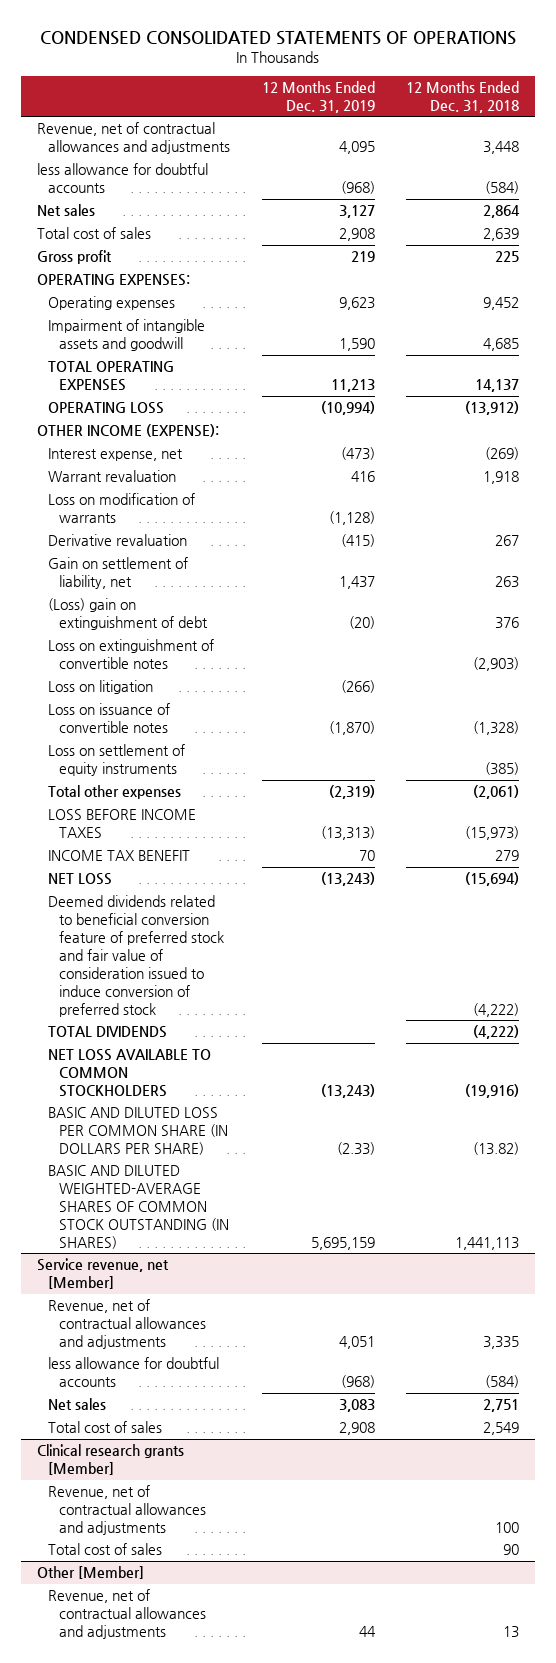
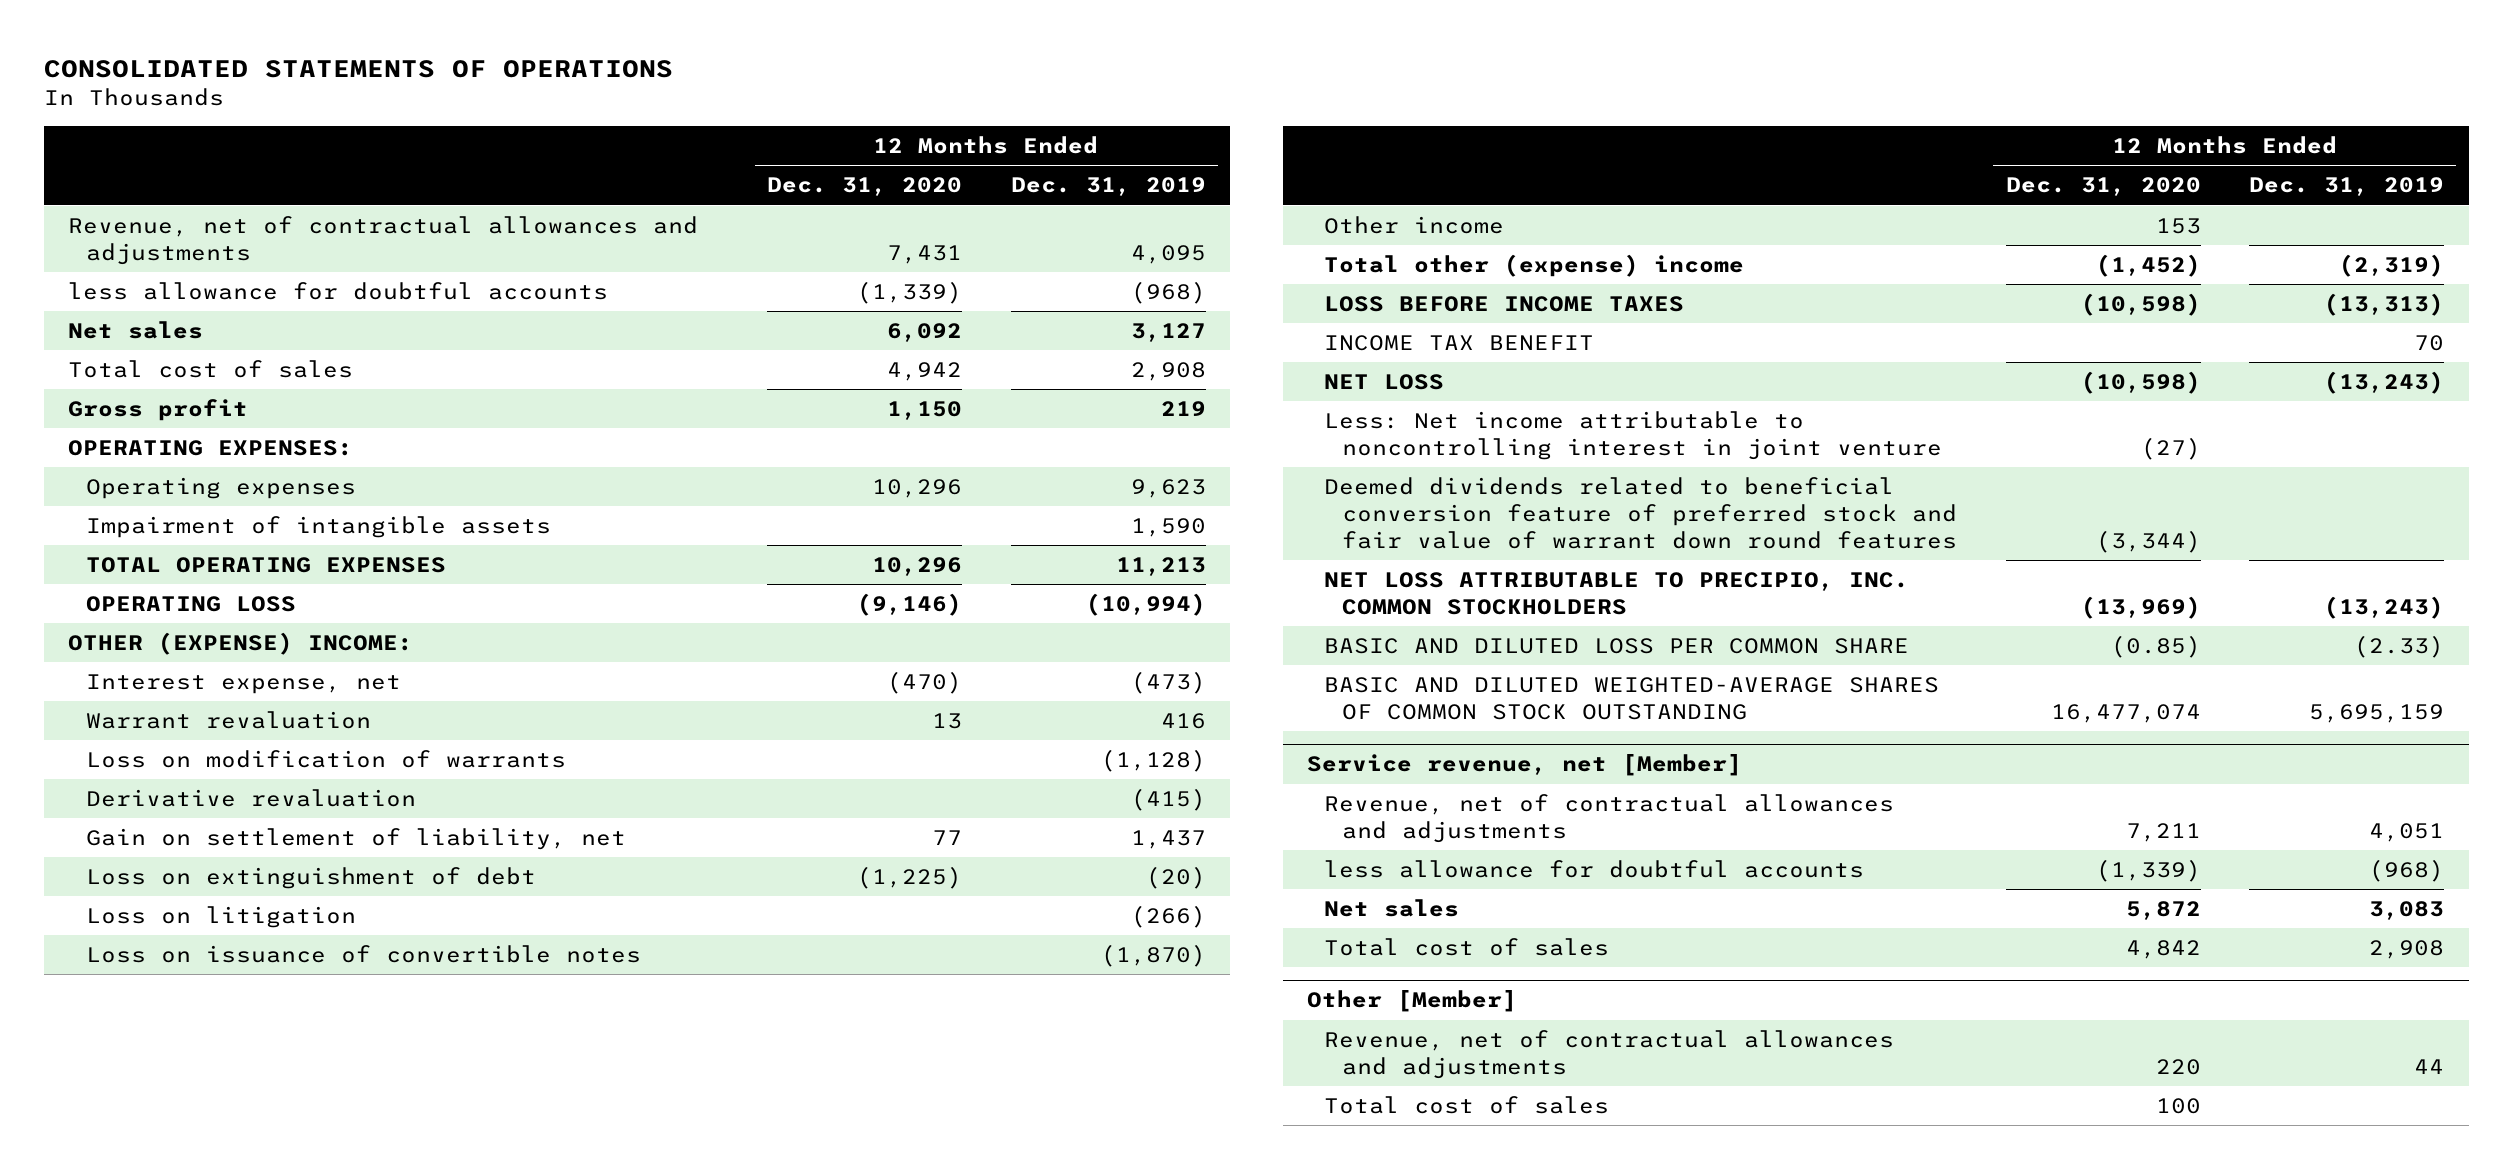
- CONDENSED CONSOLIDATED STATEMENTS OF OPERATIONS
+ CONSOLIDATED STATEMENTS OF OPERATIONS
- | 12 Months Ended Dec. 31, 2019 | 12 Months Ended Dec. 31, 2018
+ | 12 Months Ended Dec. 31, 2020 | 12 Months Ended Dec. 31, 2019
- Impairment of intangible assets and goodwill | 1,590 | 4,685
+ Impairment of intangible assets | | 1,590
- OTHER INCOME (EXPENSE):
+ OTHER (EXPENSE) INCOME:
- (Loss) gain on extinguishment of debt | (20) | 376
- Loss on extinguishment of convertible notes | | (2,903)
+ Loss on extinguishment of debt | (1,225) | (20)
- Loss on settlement of equity instruments | | (385)
- Total other expenses | (2,319) | (2,061)
+ Other income | 153 |
+ Total other (expense) income | (1,452) | (2,319)
- Deemed dividends related to beneficial conversion feature of preferred stock and fair value of consideration issued to induce conversion of preferred stock | | (4,222)
- TOTAL DIVIDENDS | | (4,222)
- NET LOSS AVAILABLE TO COMMON STOCKHOLDERS | (13,243) | (19,916)
- BASIC AND DILUTED LOSS PER COMMON SHARE (IN DOLLARS PER SHARE) | (2.33) | (13.82)
- BASIC AND DILUTED WEIGHTED-AVERAGE SHARES OF COMMON STOCK OUTSTANDING (IN SHARES) | 5,695,159 | 1,441,113
+ Less: Net income attributable to noncontrolling interest in joint venture | (27) |
+ Deemed dividends related to beneficial conversion feature of preferred stock and fair value of warrant down round features | (3,344) |
+ NET LOSS ATTRIBUTABLE TO PRECIPIO, INC. COMMON STOCKHOLDERS | (13,969) | (13,243)
+ BASIC AND DILUTED LOSS PER COMMON SHARE | (0.85) | (2.33)
+ BASIC AND DILUTED WEIGHTED-AVERAGE SHARES OF COMMON STOCK OUTSTANDING | 16,477,074 | 5,695,159
- Clinical research grants [Member]
- Revenue, net of contractual allowances and adjustments | | 100
- Total cost of sales | | 90
@ Other [Member]
+ Total cost of sales | 100 |

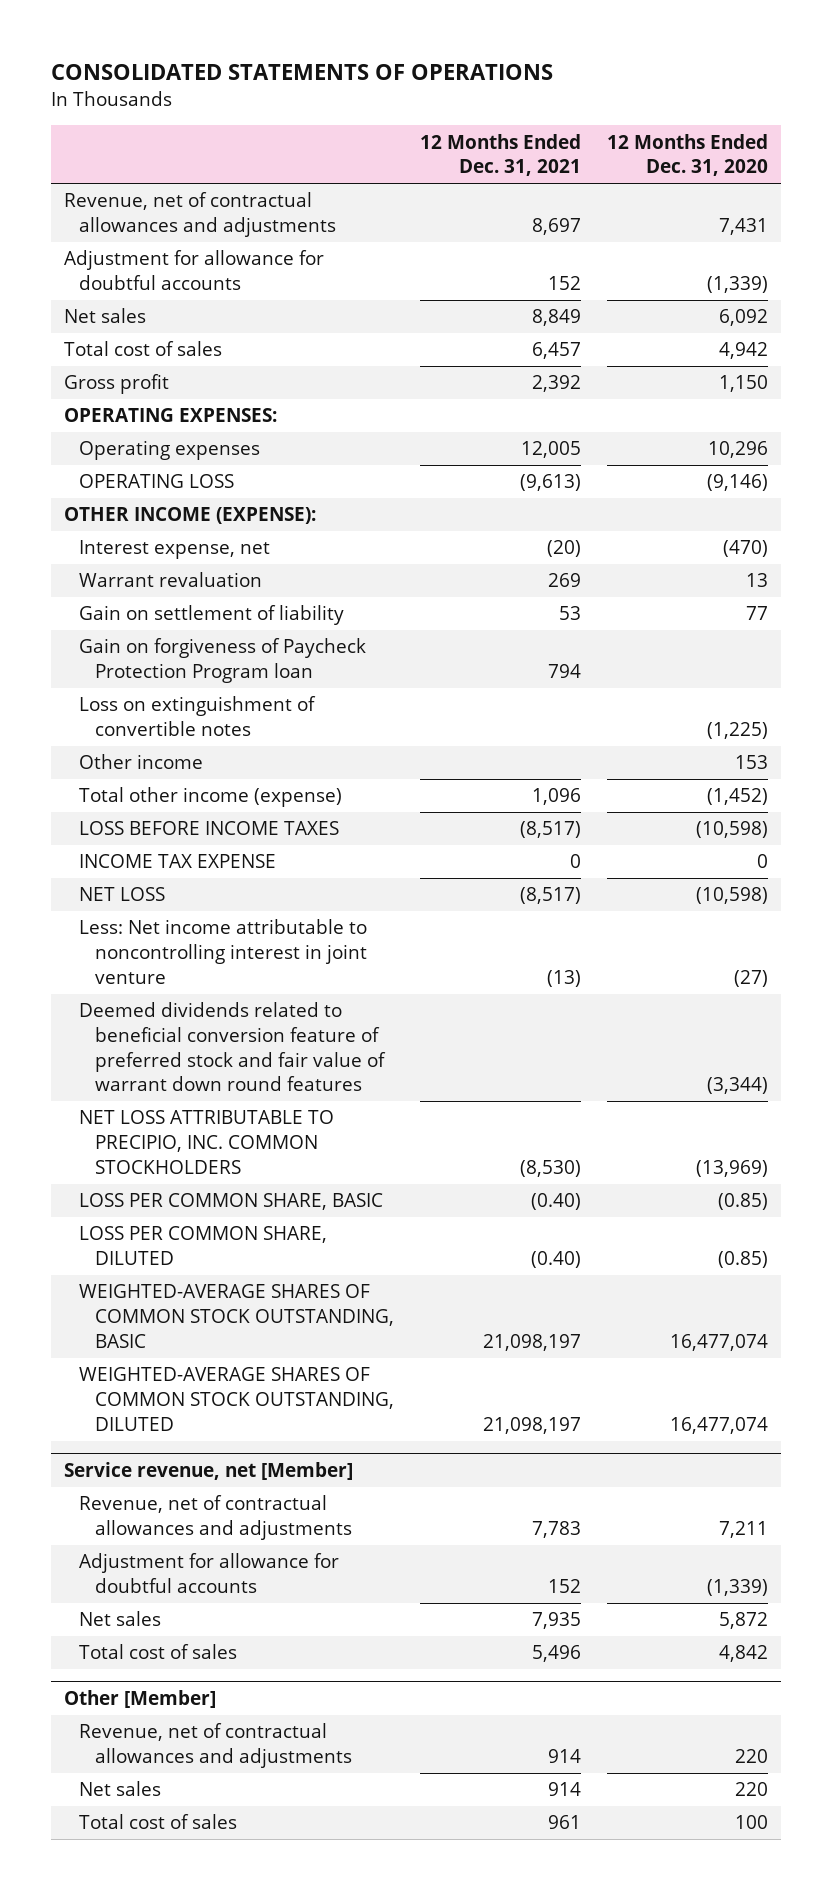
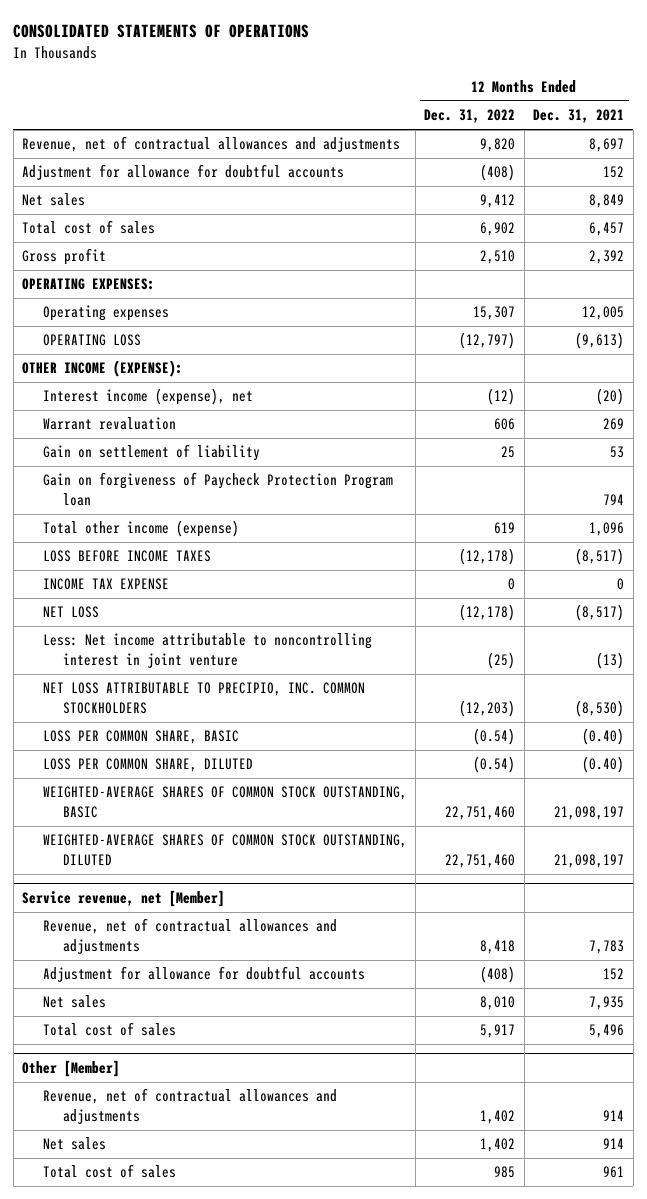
- | 12 Months Ended Dec. 31, 2021 | 12 Months Ended Dec. 31, 2020
+ | 12 Months Ended Dec. 31, 2022 | 12 Months Ended Dec. 31, 2021
- Interest expense, net | (20) | (470)
+ Interest income (expense), net | (12) | (20)
- Loss on extinguishment of convertible notes | | (1,225)
- Other income | | 153
- Deemed dividends related to beneficial conversion feature of preferred stock and fair value of warrant down round features | | (3,344)

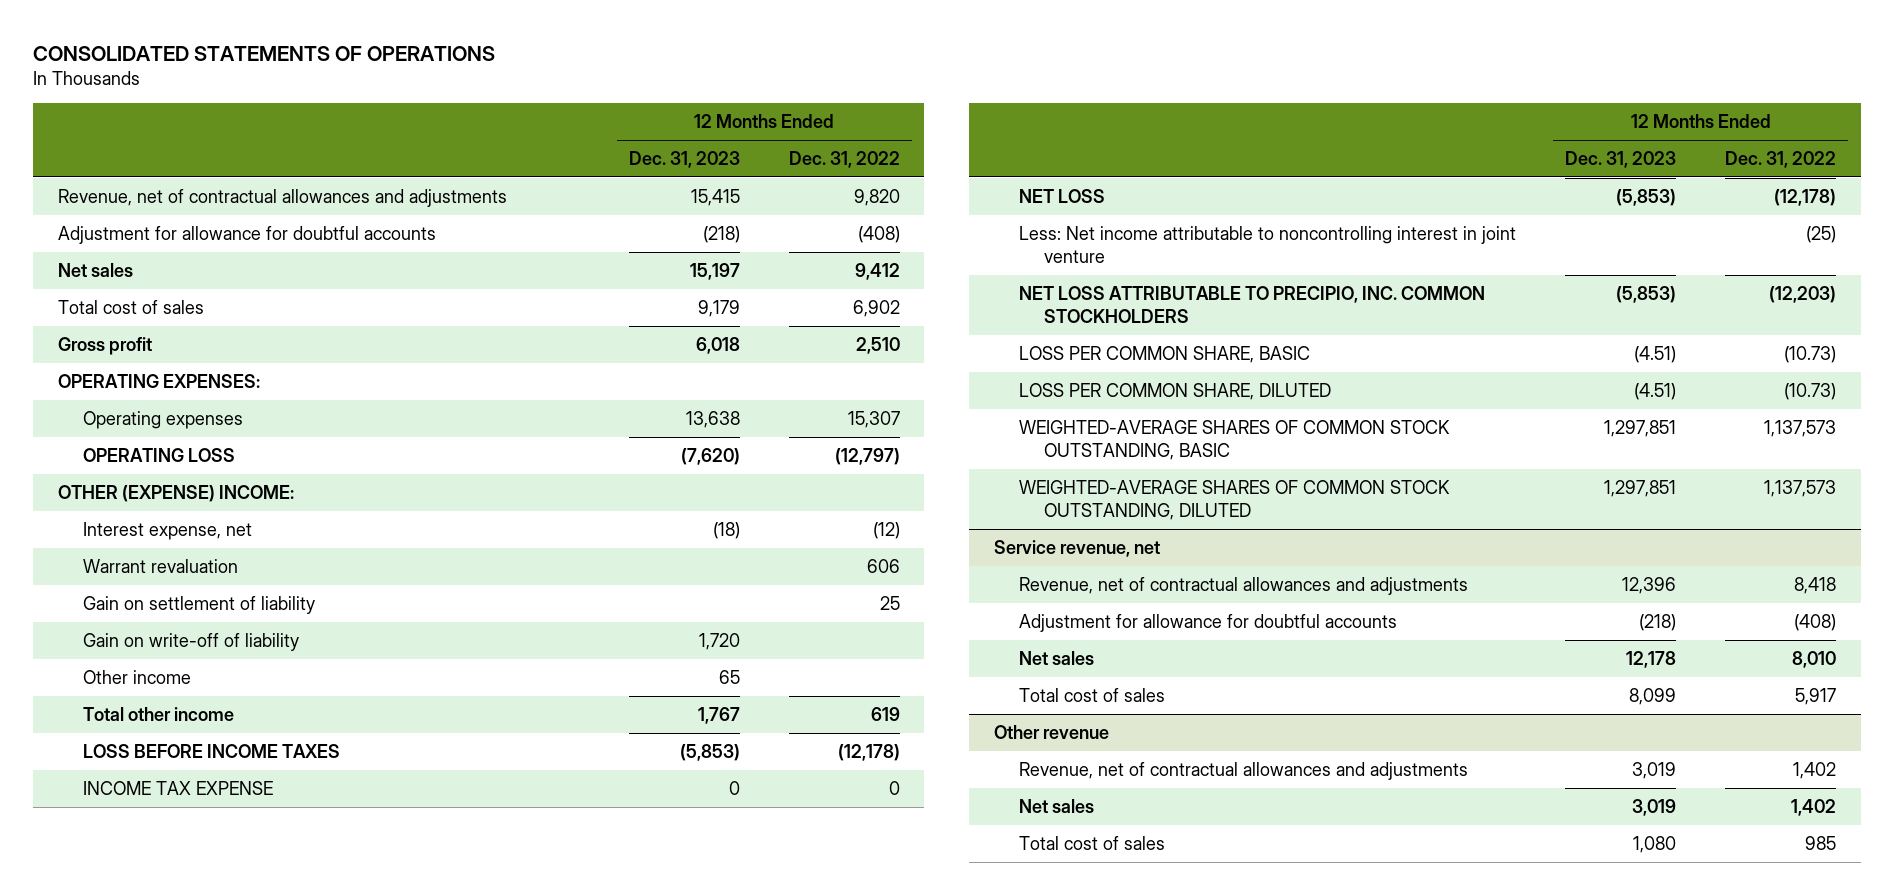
- | 12 Months Ended Dec. 31, 2022 | 12 Months Ended Dec. 31, 2021
+ | 12 Months Ended Dec. 31, 2023 | 12 Months Ended Dec. 31, 2022
- OTHER INCOME (EXPENSE):
- Interest income (expense), net | (12) | (20)
+ OTHER (EXPENSE) INCOME:
+ Interest expense, net | (18) | (12)
- Gain on forgiveness of Paycheck Protection Program loan | | 794
- Total other income (expense) | 619 | 1,096
+ Gain on write-off of liability | 1,720 |
+ Other income | 65 |
+ Total other income | 1,767 | 619
- LOSS PER COMMON SHARE, BASIC | (0.54) | (0.40)
- LOSS PER COMMON SHARE, DILUTED | (0.54) | (0.40)
- WEIGHTED-AVERAGE SHARES OF COMMON STOCK OUTSTANDING, BASIC | 22,751,460 | 21,098,197
- WEIGHTED-AVERAGE SHARES OF COMMON STOCK OUTSTANDING, DILUTED | 22,751,460 | 21,098,197
- Service revenue, net [Member]
+ LOSS PER COMMON SHARE, BASIC | (4.51) | (10.73)
+ LOSS PER COMMON SHARE, DILUTED | (4.51) | (10.73)
+ WEIGHTED-AVERAGE SHARES OF COMMON STOCK OUTSTANDING, BASIC | 1,297,851 | 1,137,573
+ WEIGHTED-AVERAGE SHARES OF COMMON STOCK OUTSTANDING, DILUTED | 1,297,851 | 1,137,573
+ Service revenue, net
- Other [Member]
+ Other revenue

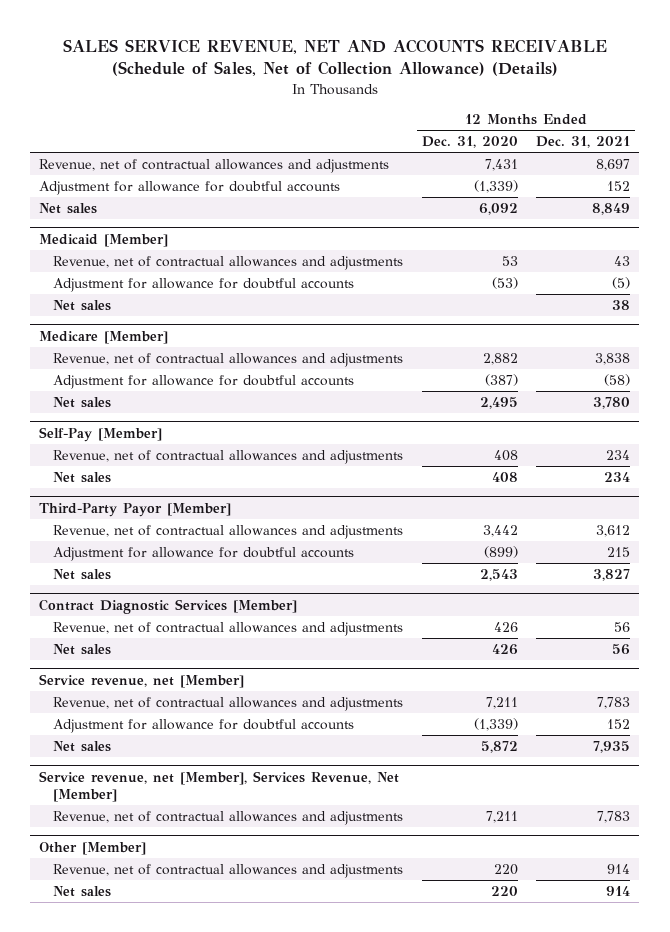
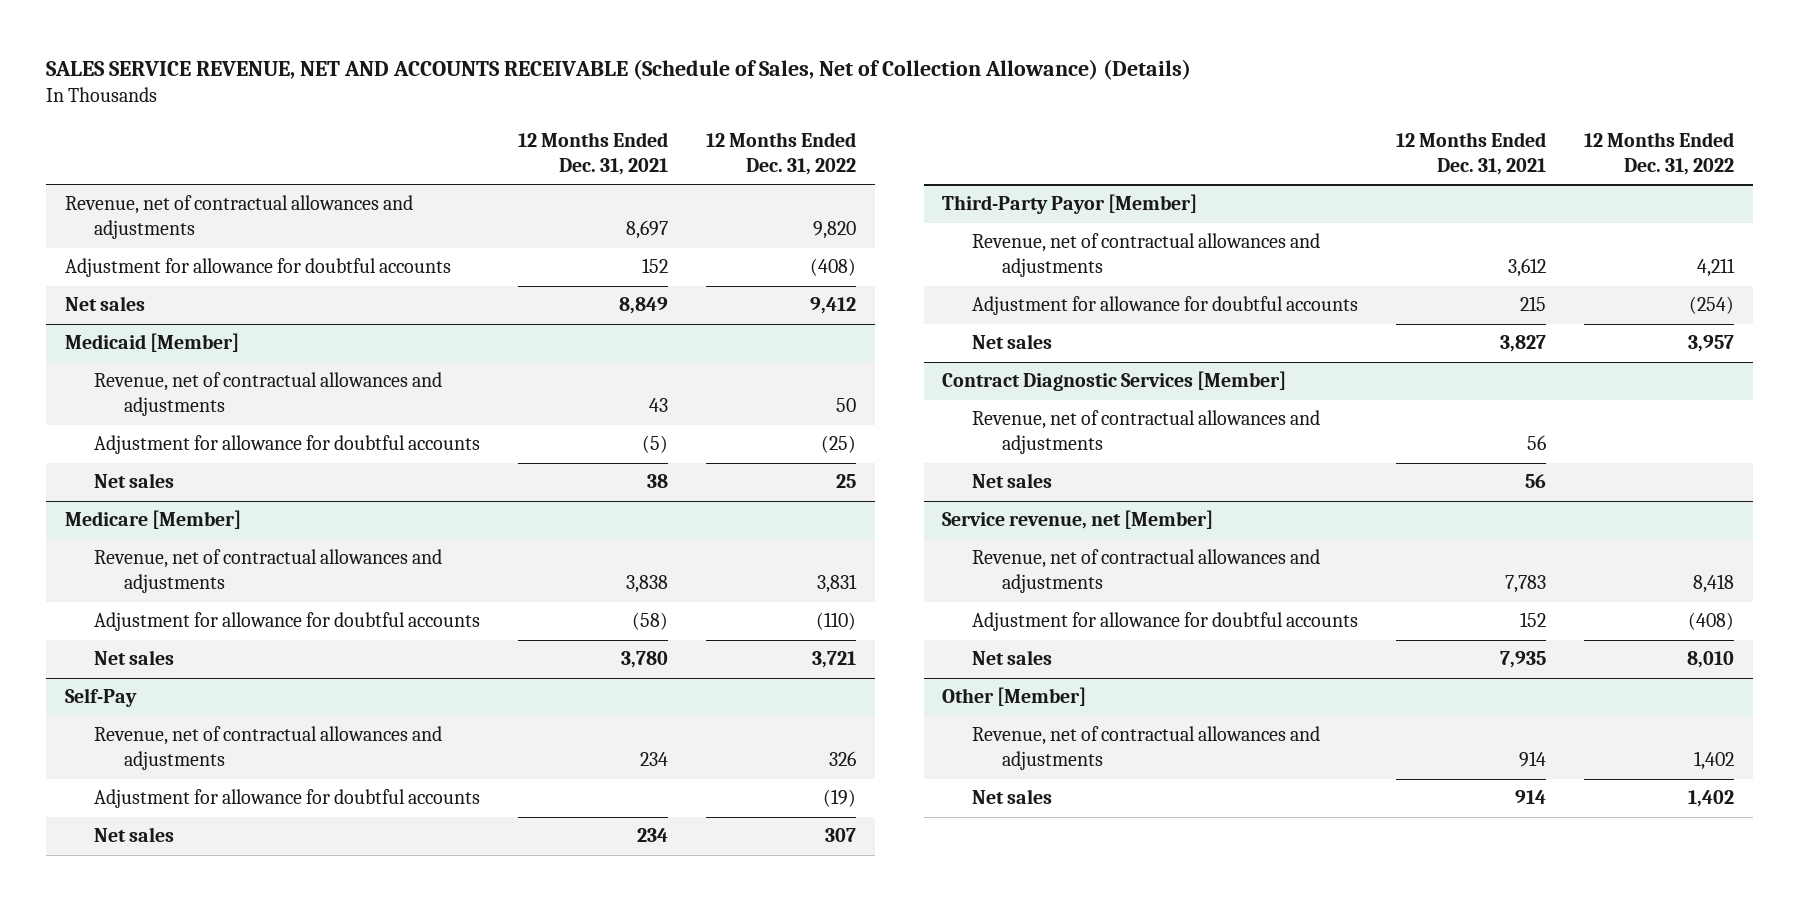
- | 12 Months Ended Dec. 31, 2020 | 12 Months Ended Dec. 31, 2021
+ | 12 Months Ended Dec. 31, 2021 | 12 Months Ended Dec. 31, 2022
- Self-Pay [Member]
+ Self-Pay
+ Adjustment for allowance for doubtful accounts | | (19)
- Service revenue, net [Member], Services Revenue, Net [Member]
- Revenue, net of contractual allowances and adjustments | 7,211 | 7,783

